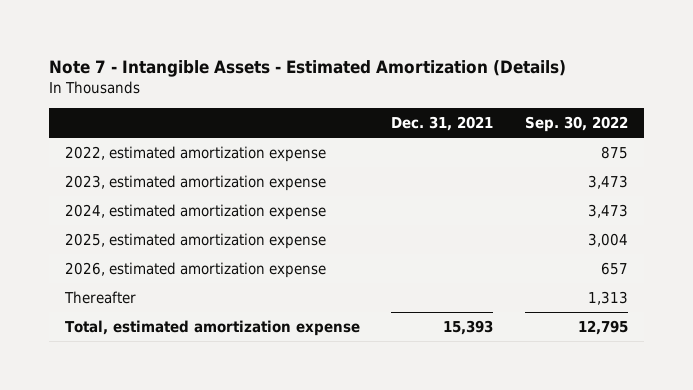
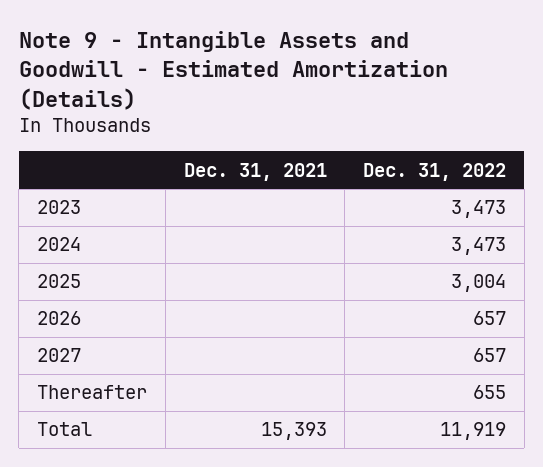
- Note 7 - Intangible Assets - Estimated Amortization (Details)
+ Note 9 - Intangible Assets and Goodwill - Estimated Amortization (Details)
- | Dec. 31, 2021 | Sep. 30, 2022
+ | Dec. 31, 2021 | Dec. 31, 2022
- 2022, estimated amortization expense | | 875
- 2023, estimated amortization expense | | 3,473
- 2024, estimated amortization expense | | 3,473
- 2025, estimated amortization expense | | 3,004
- 2026, estimated amortization expense | | 657
+ 2023 | | 3,473
+ 2024 | | 3,473
+ 2025 | | 3,004
+ 2026 | | 657
+ 2027 | | 657
- Total, estimated amortization expense | 15,393 | 12,795
+ Total | 15,393 | 11,919

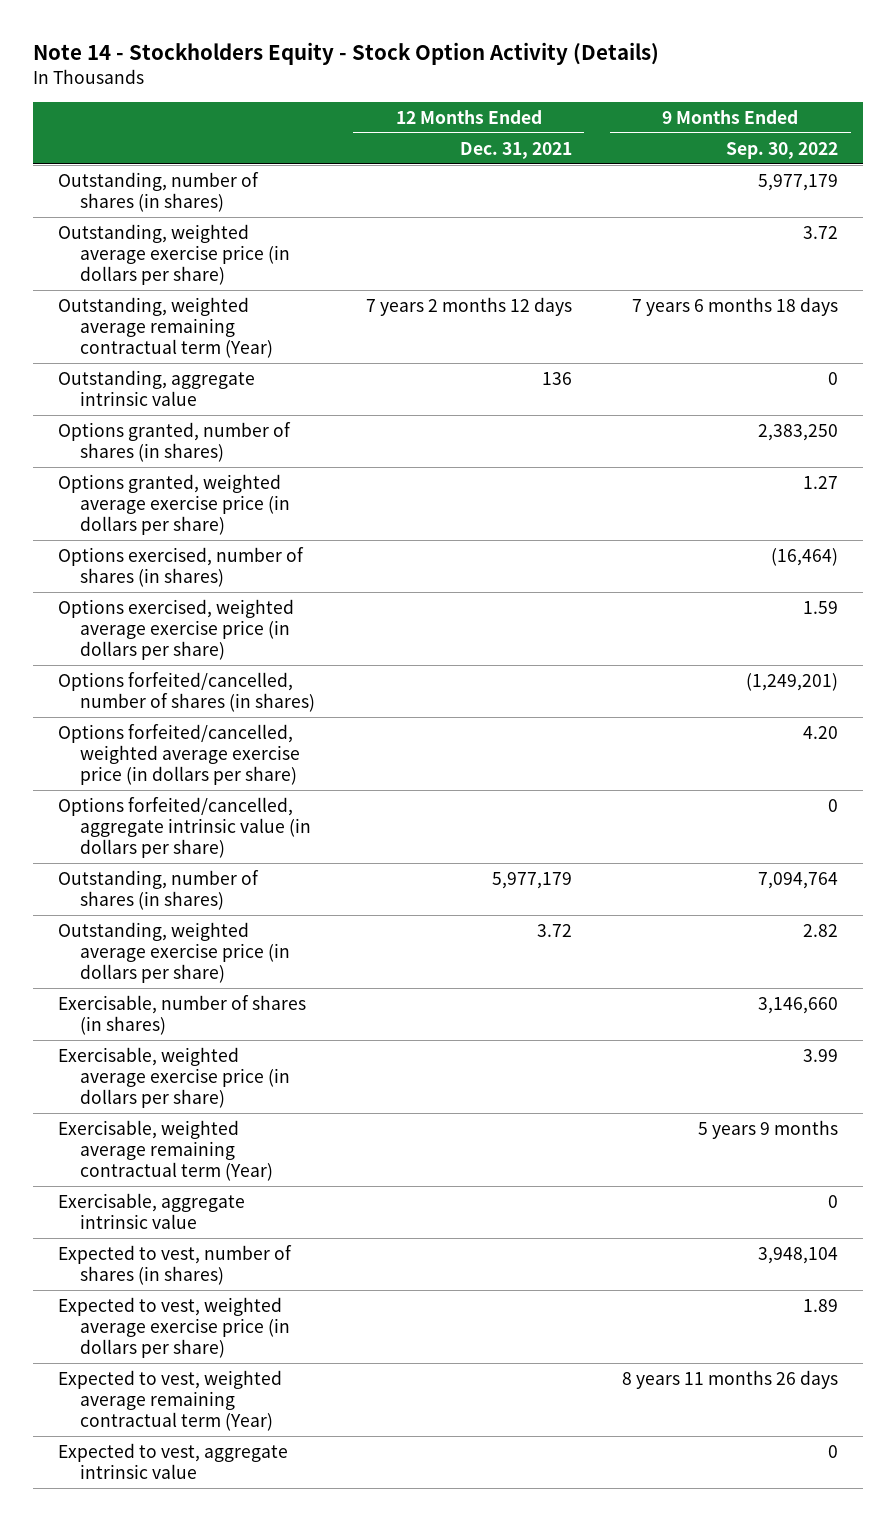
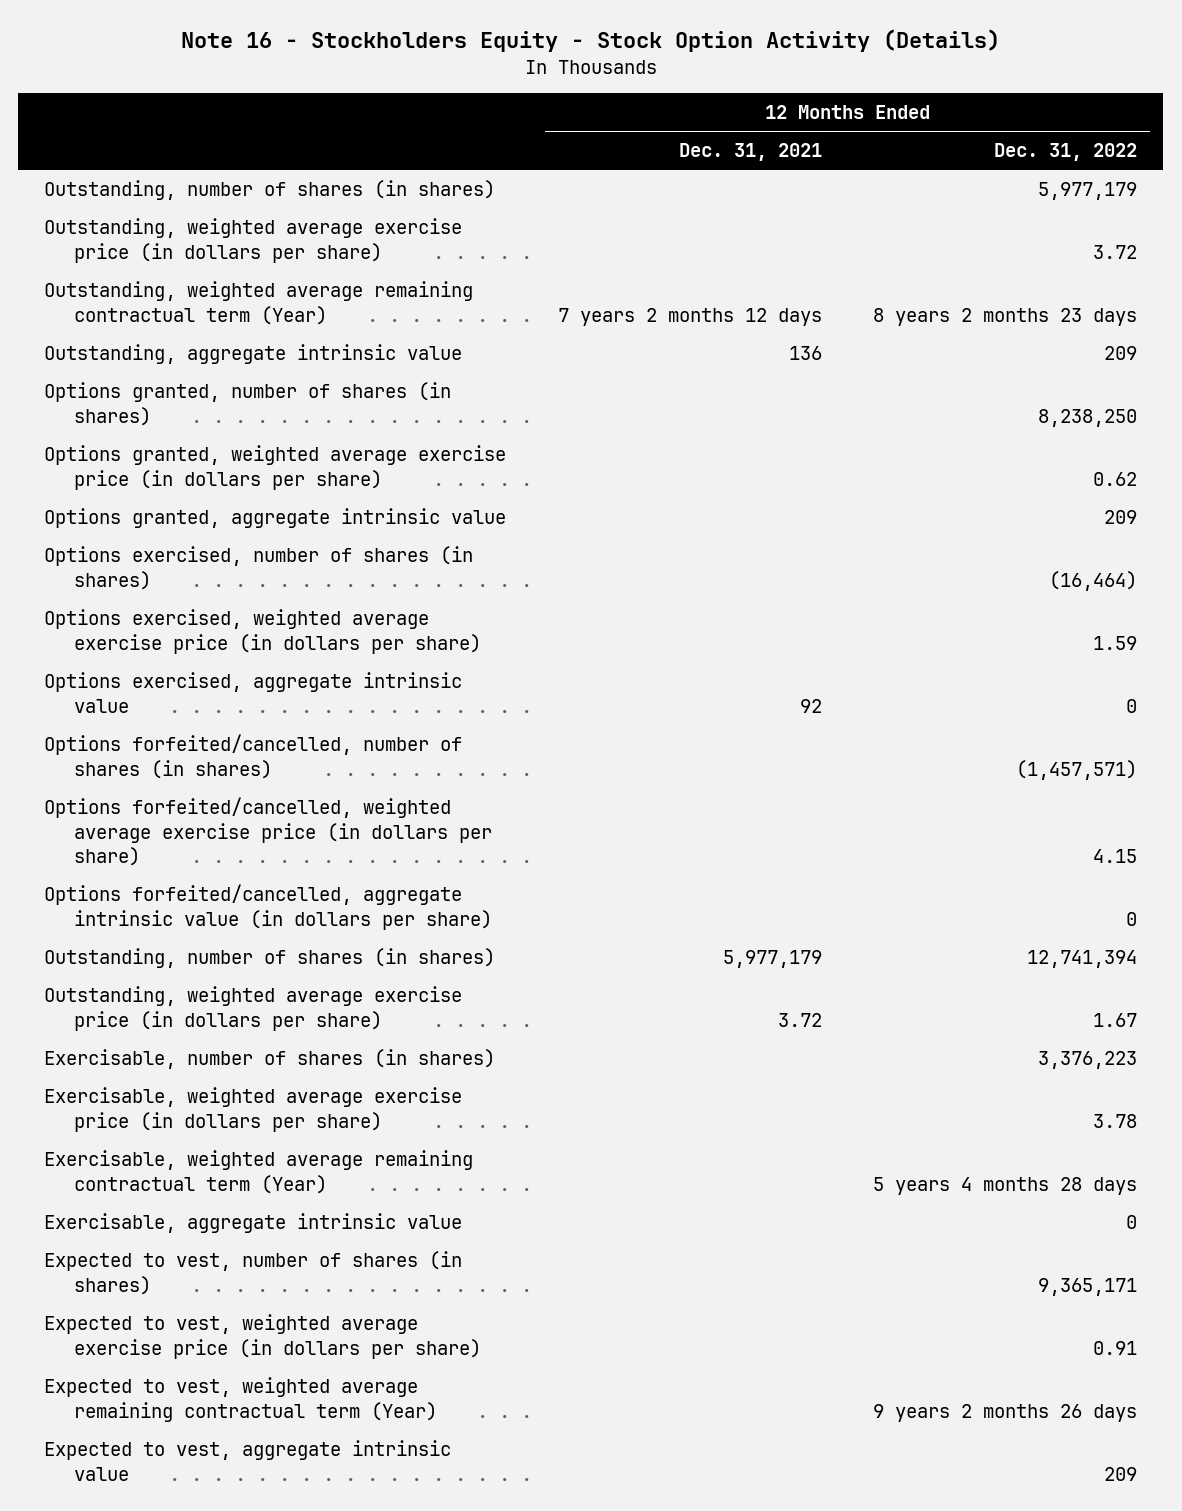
- Note 14 - Stockholders Equity - Stock Option Activity (Details)
+ Note 16 - Stockholders Equity - Stock Option Activity (Details)
- | 12 Months Ended Dec. 31, 2021 | 9 Months Ended Sep. 30, 2022
+ | 12 Months Ended Dec. 31, 2021 | 12 Months Ended Dec. 31, 2022
+ Options granted, aggregate intrinsic value | | 209
+ Options exercised, aggregate intrinsic value | 92 | 0

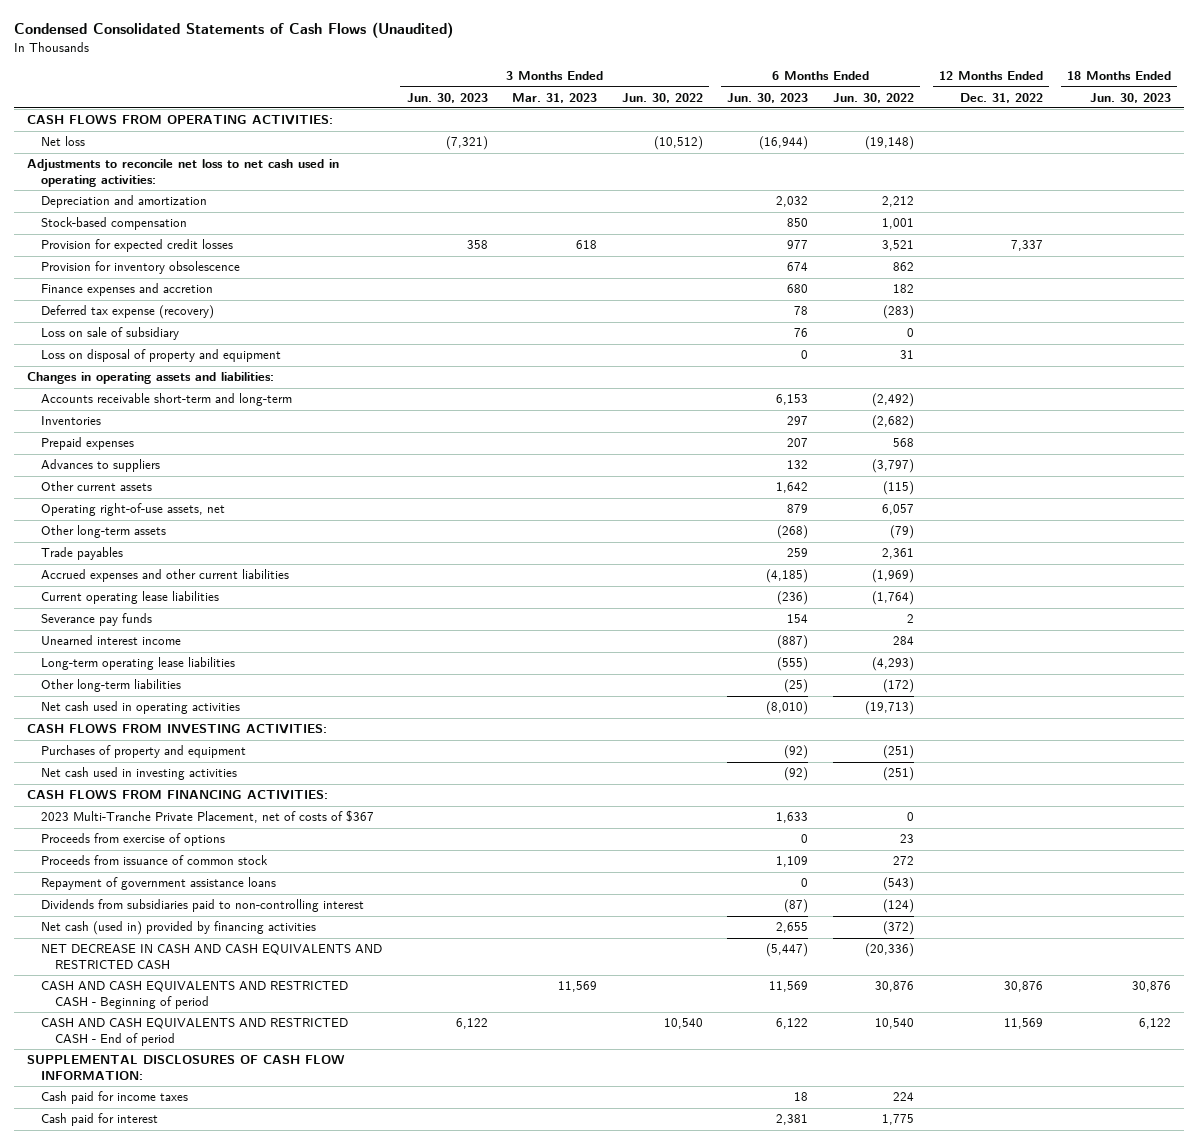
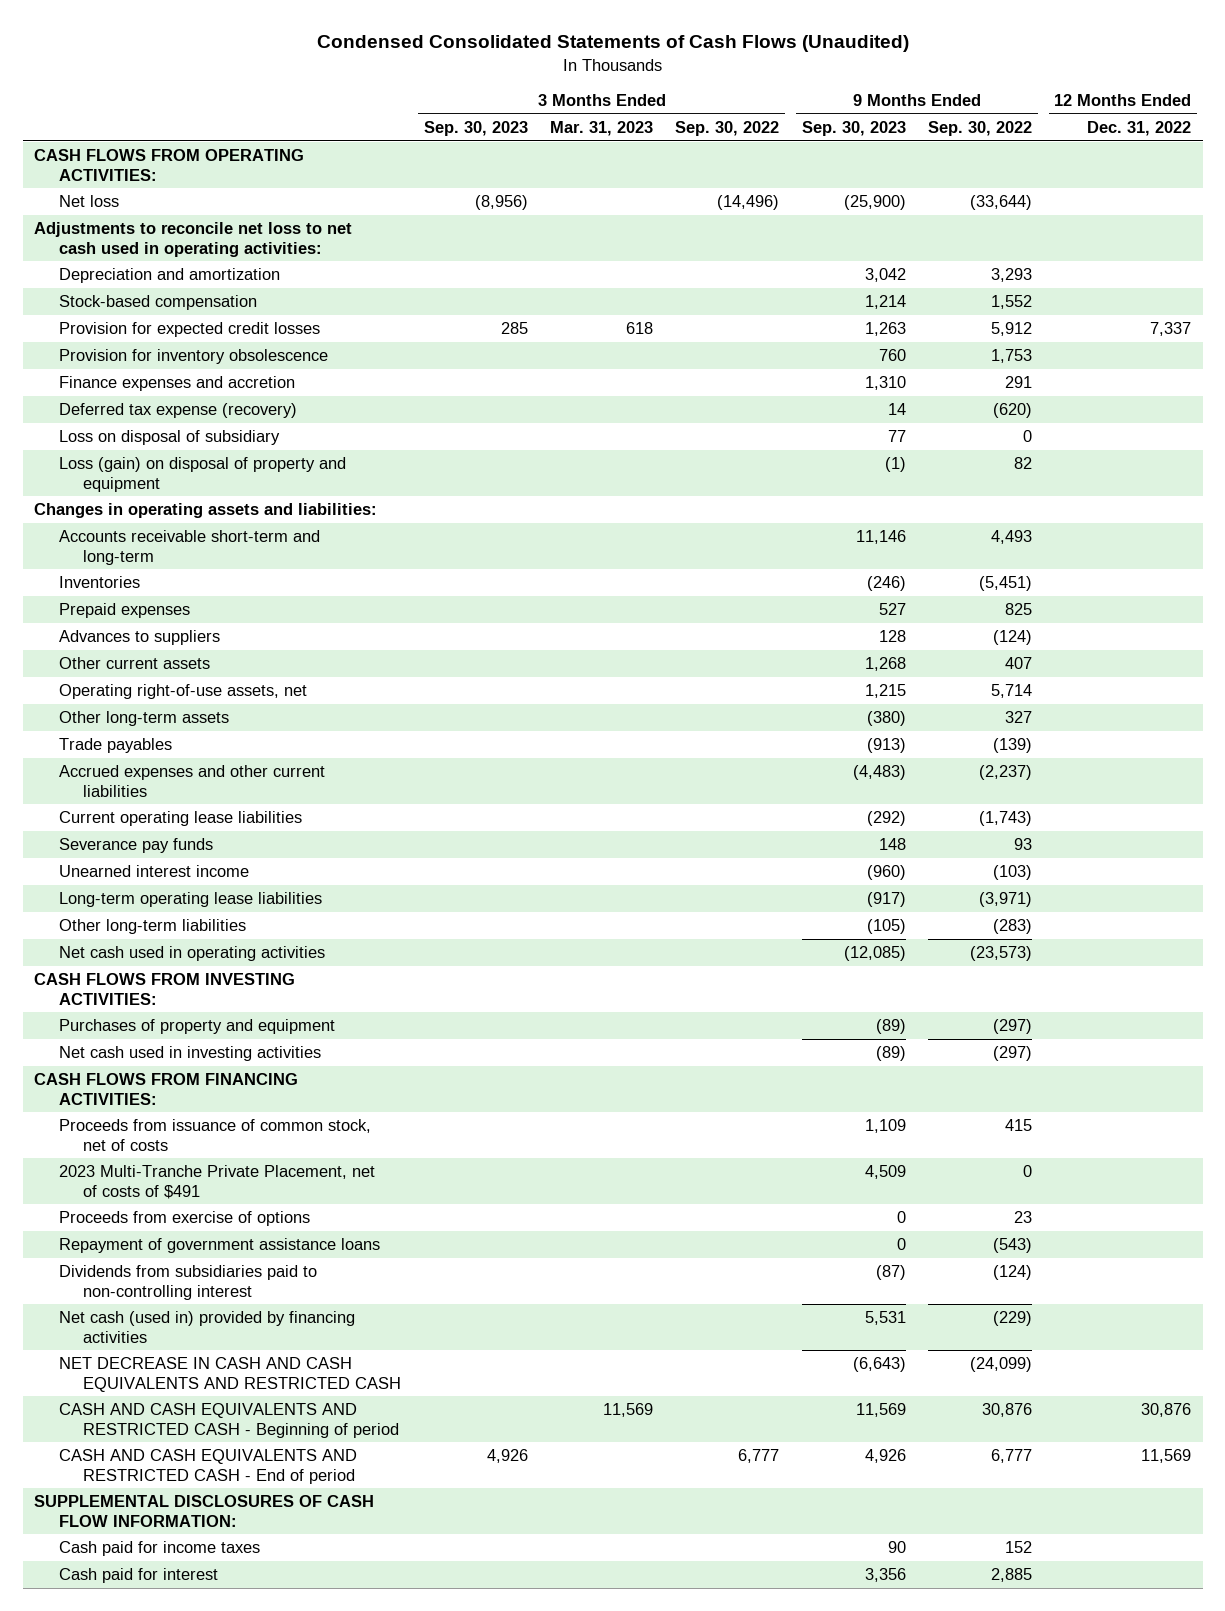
- | 3 Months Ended Jun. 30, 2023 | 3 Months Ended Mar. 31, 2023 | 3 Months Ended Jun. 30, 2022 | 6 Months Ended Jun. 30, 2023 | 6 Months Ended Jun. 30, 2022 | 12 Months Ended Dec. 31, 2022 | 18 Months Ended Jun. 30, 2023
+ | 3 Months Ended Sep. 30, 2023 | 3 Months Ended Mar. 31, 2023 | 3 Months Ended Sep. 30, 2022 | 9 Months Ended Sep. 30, 2023 | 9 Months Ended Sep. 30, 2022 | 12 Months Ended Dec. 31, 2022
- Loss on sale of subsidiary | | | | 76 | 0 | |
- Loss on disposal of property and equipment | | | | 0 | 31 | |
+ Loss on disposal of subsidiary | | | | 77 | 0 |
+ Loss (gain) on disposal of property and equipment | | | | (1) | 82 |
- 2023 Multi-Tranche Private Placement, net of costs of $367 | | | | 1,633 | 0 | |
+ Proceeds from issuance of common stock, net of costs | | | | 1,109 | 415 |
+ 2023 Multi-Tranche Private Placement, net of costs of $491 | | | | 4,509 | 0 |
- Proceeds from issuance of common stock | | | | 1,109 | 272 | |

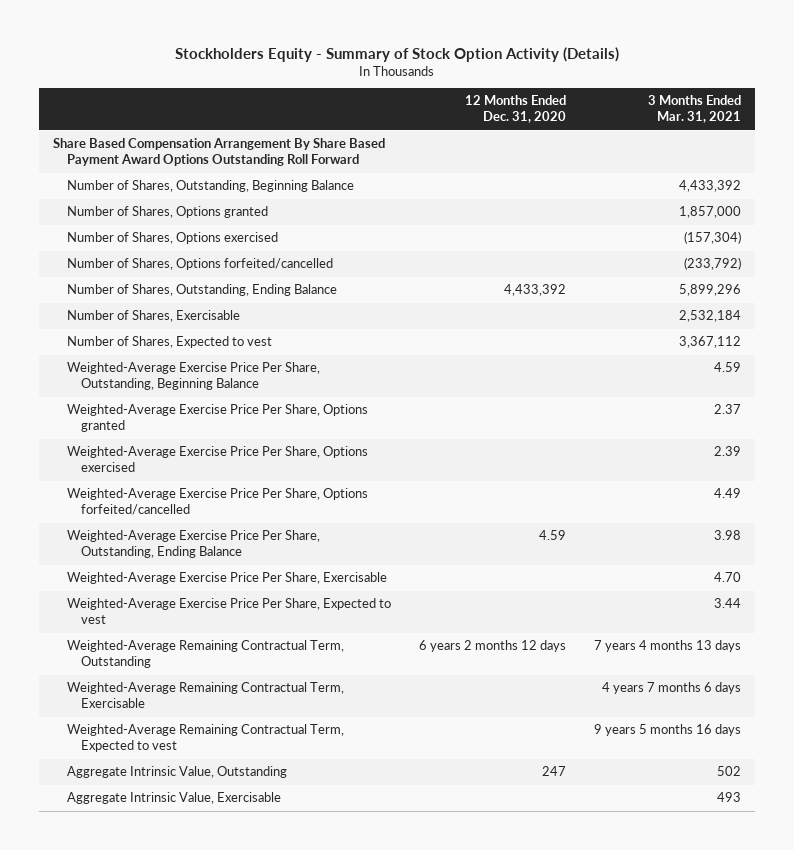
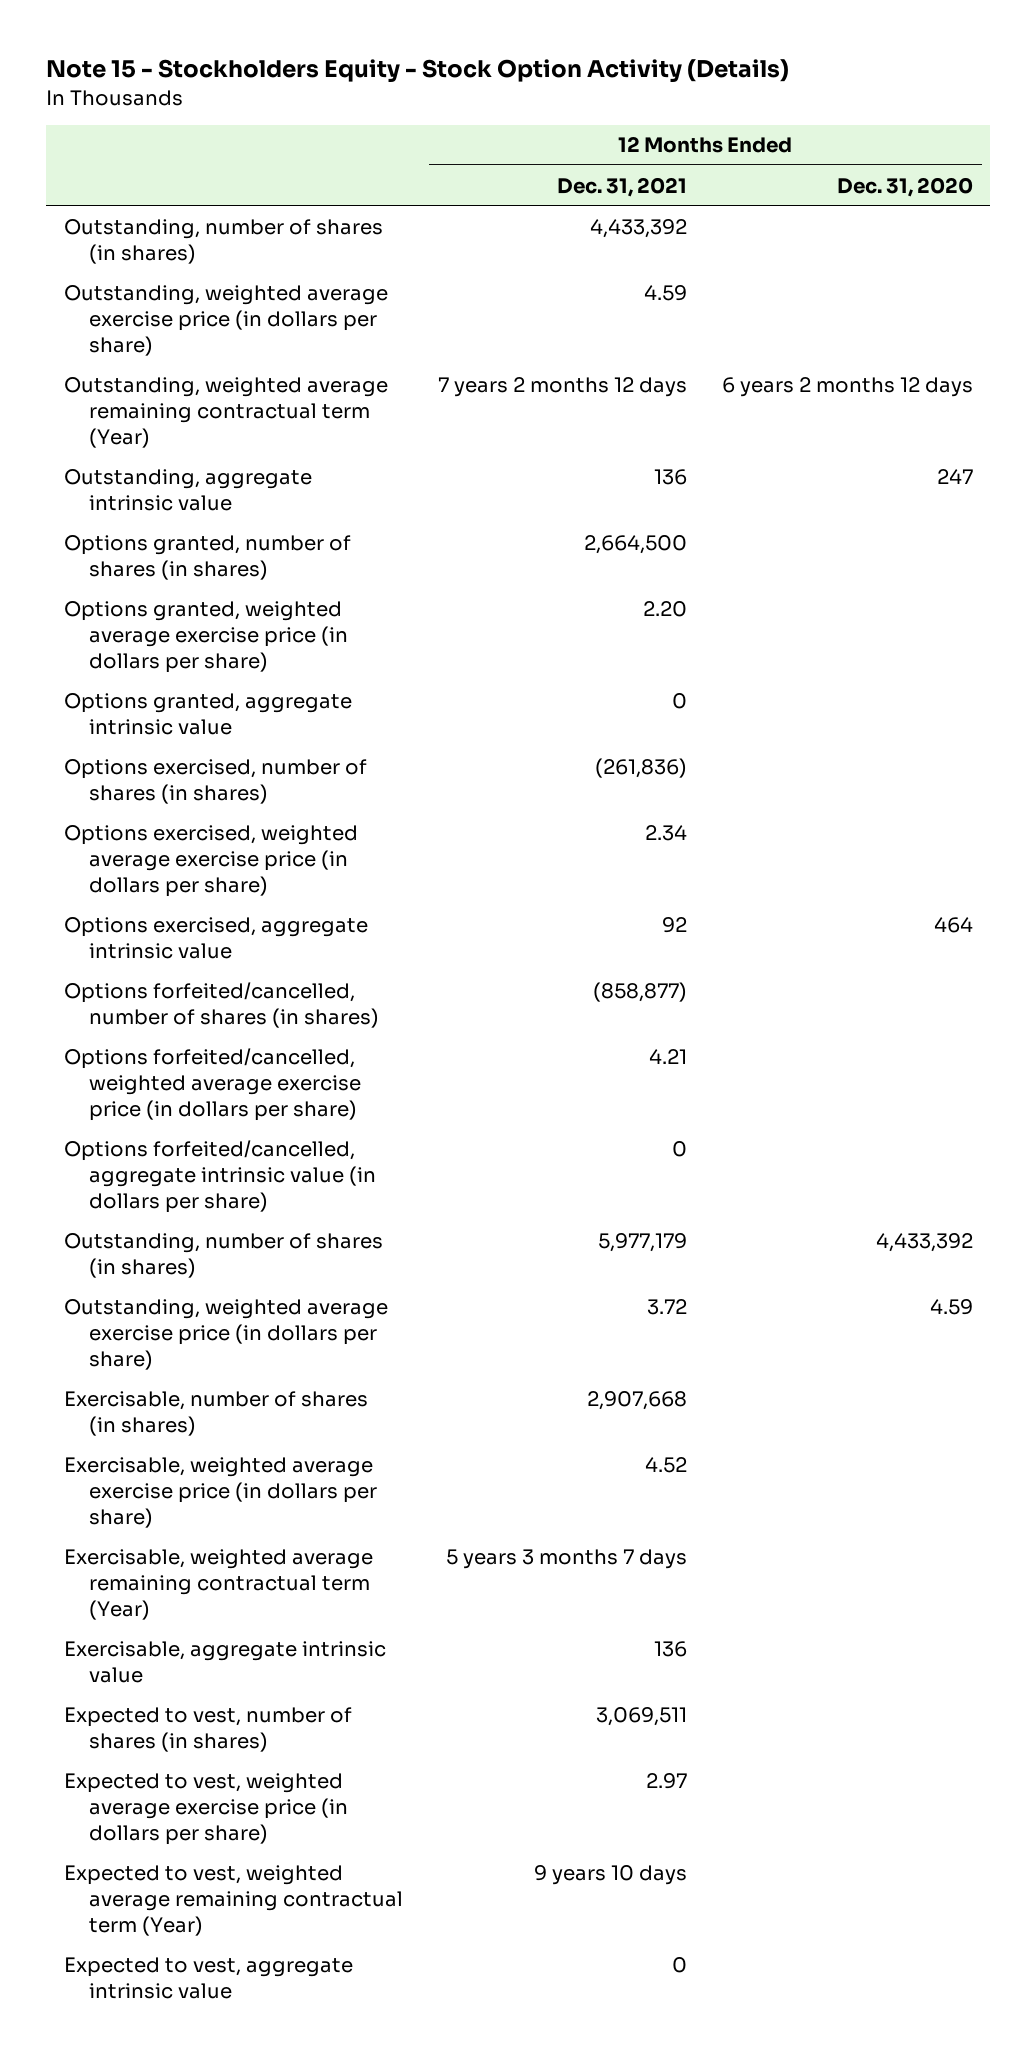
- Stockholders Equity - Summary of Stock Option Activity (Details)
+ Note 15 - Stockholders Equity - Stock Option Activity (Details)
- | 12 Months Ended Dec. 31, 2020 | 3 Months Ended Mar. 31, 2021
+ | 12 Months Ended Dec. 31, 2021 | 12 Months Ended Dec. 31, 2020
- Share Based Compensation Arrangement By Share Based Payment Award Options Outstanding Roll Forward
- Number of Shares, Outstanding, Beginning Balance | | 4,433,392
- Number of Shares, Options granted | | 1,857,000
- Number of Shares, Options exercised | | (157,304)
- Number of Shares, Options forfeited/cancelled | | (233,792)
- Number of Shares, Outstanding, Ending Balance | 4,433,392 | 5,899,296
- Number of Shares, Exercisable | | 2,532,184
- Number of Shares, Expected to vest | | 3,367,112
- Weighted-Average Exercise Price Per Share, Outstanding, Beginning Balance | | 4.59
- Weighted-Average Exercise Price Per Share, Options granted | | 2.37
- Weighted-Average Exercise Price Per Share, Options exercised | | 2.39
- Weighted-Average Exercise Price Per Share, Options forfeited/cancelled | | 4.49
- Weighted-Average Exercise Price Per Share, Outstanding, Ending Balance | 4.59 | 3.98
- Weighted-Average Exercise Price Per Share, Exercisable | | 4.70
- Weighted-Average Exercise Price Per Share, Expected to vest | | 3.44
- Weighted-Average Remaining Contractual Term, Outstanding | 6 years 2 months 12 days | 7 years 4 months 13 days
- Weighted-Average Remaining Contractual Term, Exercisable | | 4 years 7 months 6 days
- Weighted-Average Remaining Contractual Term, Expected to vest | | 9 years 5 months 16 days
- Aggregate Intrinsic Value, Outstanding | 247 | 502
- Aggregate Intrinsic Value, Exercisable | | 493
+ Outstanding, number of shares (in shares) | 4,433,392 |
+ Outstanding, weighted average exercise price (in dollars per share) | 4.59 |
+ Outstanding, weighted average remaining contractual term (Year) | 7 years 2 months 12 days | 6 years 2 months 12 days
+ Outstanding, aggregate intrinsic value | 136 | 247
+ Options granted, number of shares (in shares) | 2,664,500 |
+ Options granted, weighted average exercise price (in dollars per share) | 2.20 |
+ Options granted, aggregate intrinsic value | 0 |
+ Options exercised, number of shares (in shares) | (261,836) |
+ Options exercised, weighted average exercise price (in dollars per share) | 2.34 |
+ Options exercised, aggregate intrinsic value | 92 | 464
+ Options forfeited/cancelled, number of shares (in shares) | (858,877) |
+ Options forfeited/cancelled, weighted average exercise price (in dollars per share) | 4.21 |
+ Options forfeited/cancelled, aggregate intrinsic value (in dollars per share) | 0 |
+ Outstanding, number of shares (in shares) | 5,977,179 | 4,433,392
+ Outstanding, weighted average exercise price (in dollars per share) | 3.72 | 4.59
+ Exercisable, number of shares (in shares) | 2,907,668 |
+ Exercisable, weighted average exercise price (in dollars per share) | 4.52 |
+ Exercisable, weighted average remaining contractual term (Year) | 5 years 3 months 7 days |
+ Exercisable, aggregate intrinsic value | 136 |
+ Expected to vest, number of shares (in shares) | 3,069,511 |
+ Expected to vest, weighted average exercise price (in dollars per share) | 2.97 |
+ Expected to vest, weighted average remaining contractual term (Year) | 9 years 10 days |
+ Expected to vest, aggregate intrinsic value | 0 |

